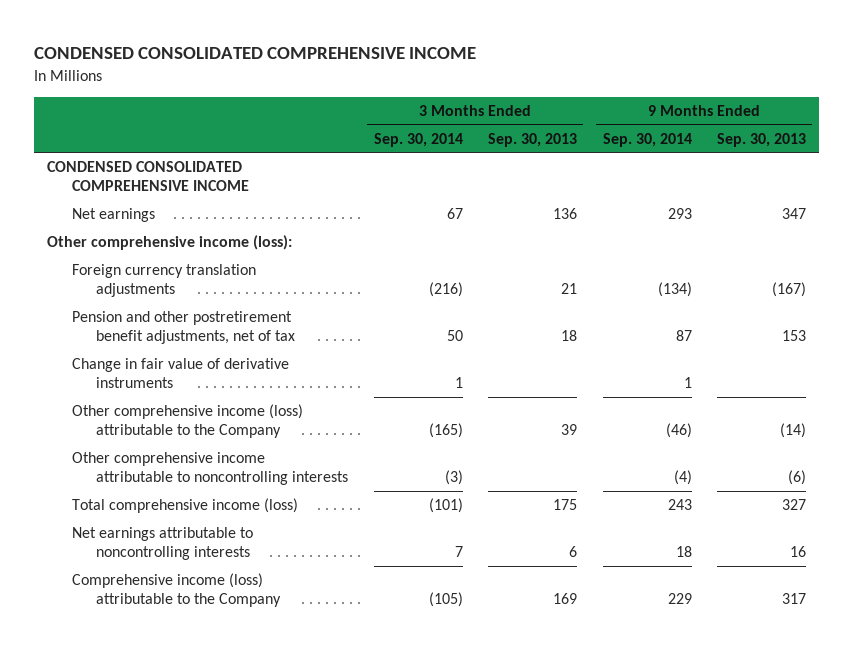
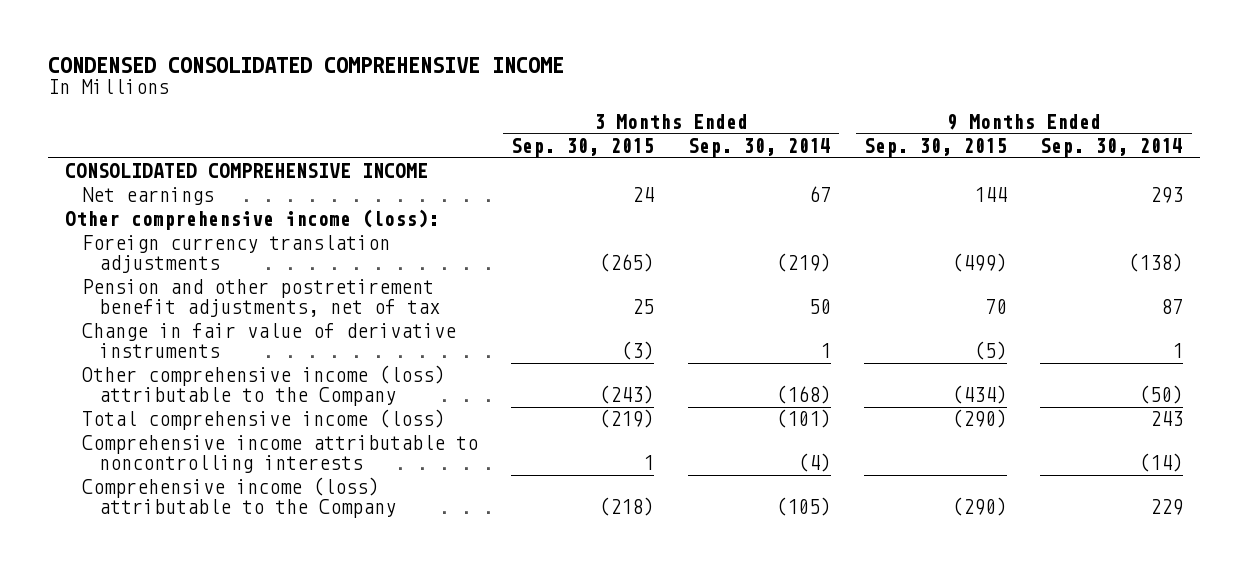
- | 3 Months Ended Sep. 30, 2014 | 3 Months Ended Sep. 30, 2013 | 9 Months Ended Sep. 30, 2014 | 9 Months Ended Sep. 30, 2013
+ | 3 Months Ended Sep. 30, 2015 | 3 Months Ended Sep. 30, 2014 | 9 Months Ended Sep. 30, 2015 | 9 Months Ended Sep. 30, 2014
- CONDENSED CONSOLIDATED COMPREHENSIVE INCOME
+ CONSOLIDATED COMPREHENSIVE INCOME
- Foreign currency translation adjustments | (216) | 21 | (134) | (167)
+ Foreign currency translation adjustments | (265) | (219) | (499) | (138)
- Other comprehensive income (loss) attributable to the Company | (165) | 39 | (46) | (14)
- Other comprehensive income attributable to noncontrolling interests | (3) | | (4) | (6)
+ Other comprehensive income (loss) attributable to the Company | (243) | (168) | (434) | (50)
- Net earnings attributable to noncontrolling interests | 7 | 6 | 18 | 16
+ Comprehensive income attributable to noncontrolling interests | 1 | (4) | | (14)

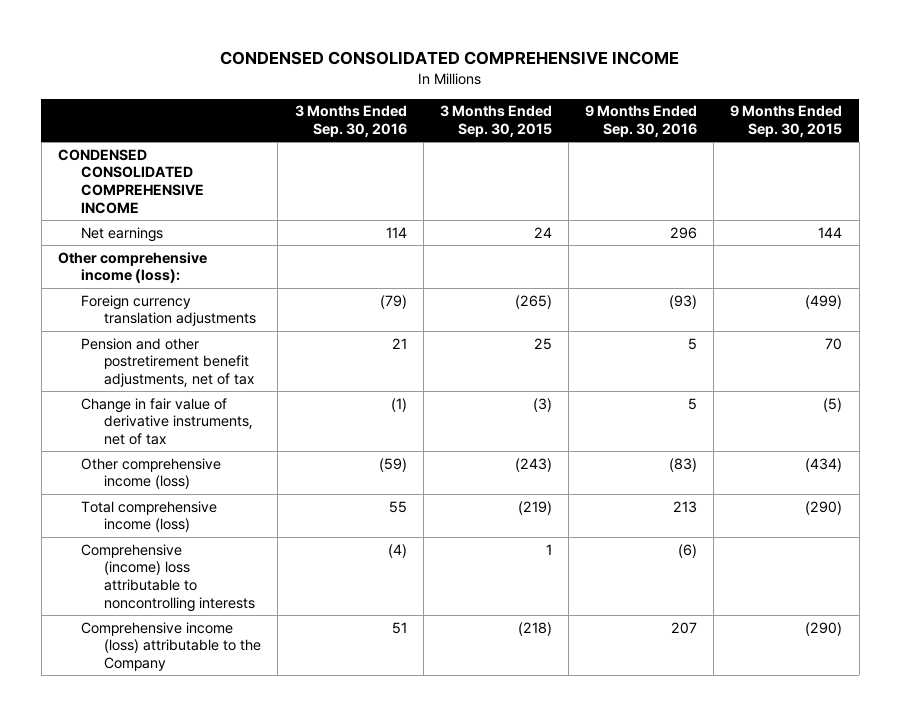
- | 3 Months Ended Sep. 30, 2015 | 3 Months Ended Sep. 30, 2014 | 9 Months Ended Sep. 30, 2015 | 9 Months Ended Sep. 30, 2014
+ | 3 Months Ended Sep. 30, 2016 | 3 Months Ended Sep. 30, 2015 | 9 Months Ended Sep. 30, 2016 | 9 Months Ended Sep. 30, 2015
- CONSOLIDATED COMPREHENSIVE INCOME
+ CONDENSED CONSOLIDATED COMPREHENSIVE INCOME
- Change in fair value of derivative instruments | (3) | 1 | (5) | 1
- Other comprehensive income (loss) attributable to the Company | (243) | (168) | (434) | (50)
+ Change in fair value of derivative instruments, net of tax | (1) | (3) | 5 | (5)
+ Other comprehensive income (loss) | (59) | (243) | (83) | (434)
- Comprehensive income attributable to noncontrolling interests | 1 | (4) | | (14)
+ Comprehensive (income) loss attributable to noncontrolling interests | (4) | 1 | (6) |

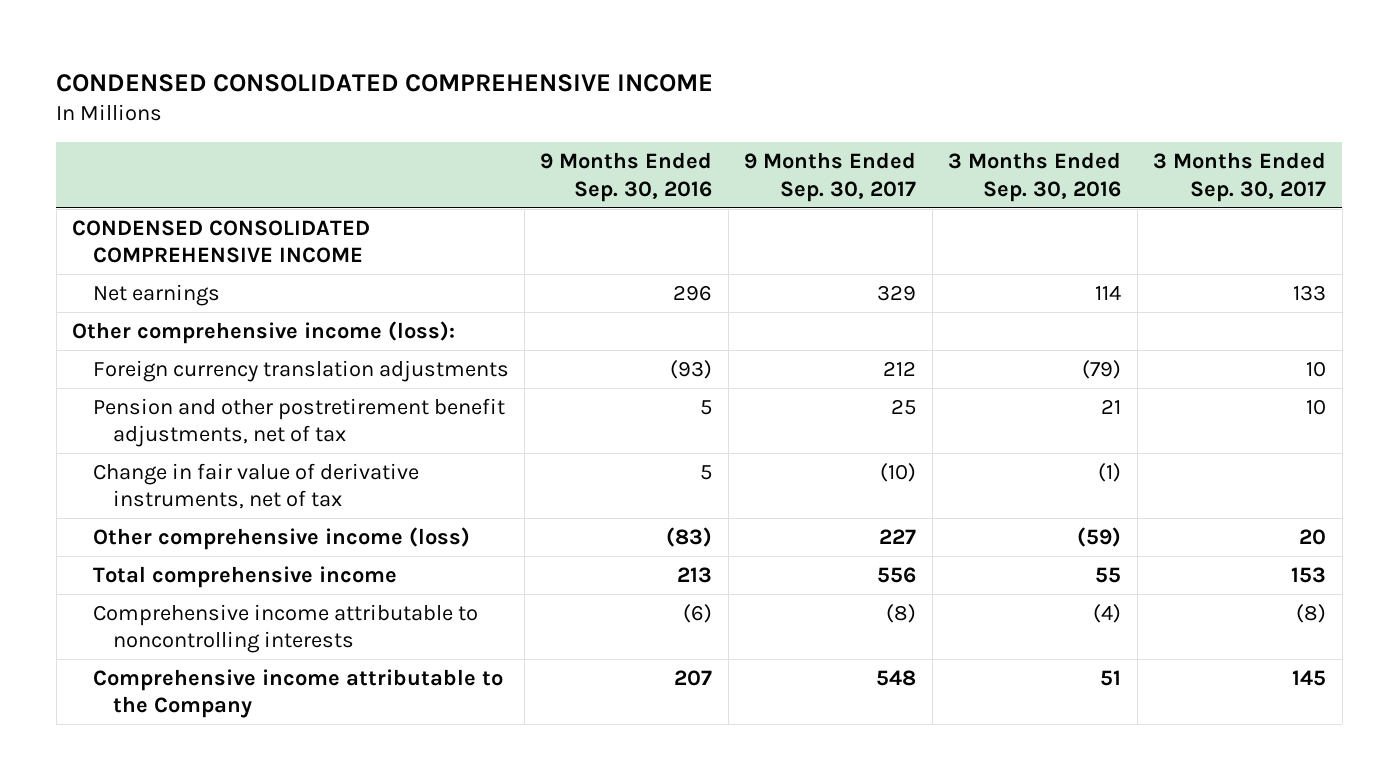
- | 3 Months Ended Sep. 30, 2016 | 3 Months Ended Sep. 30, 2015 | 9 Months Ended Sep. 30, 2016 | 9 Months Ended Sep. 30, 2015
+ | 9 Months Ended Sep. 30, 2016 | 9 Months Ended Sep. 30, 2017 | 3 Months Ended Sep. 30, 2016 | 3 Months Ended Sep. 30, 2017
- Total comprehensive income (loss) | 55 | (219) | 213 | (290)
- Comprehensive (income) loss attributable to noncontrolling interests | (4) | 1 | (6) |
- Comprehensive income (loss) attributable to the Company | 51 | (218) | 207 | (290)
+ Total comprehensive income | 213 | 556 | 55 | 153
+ Comprehensive income attributable to noncontrolling interests | (6) | (8) | (4) | (8)
+ Comprehensive income attributable to the Company | 207 | 548 | 51 | 145

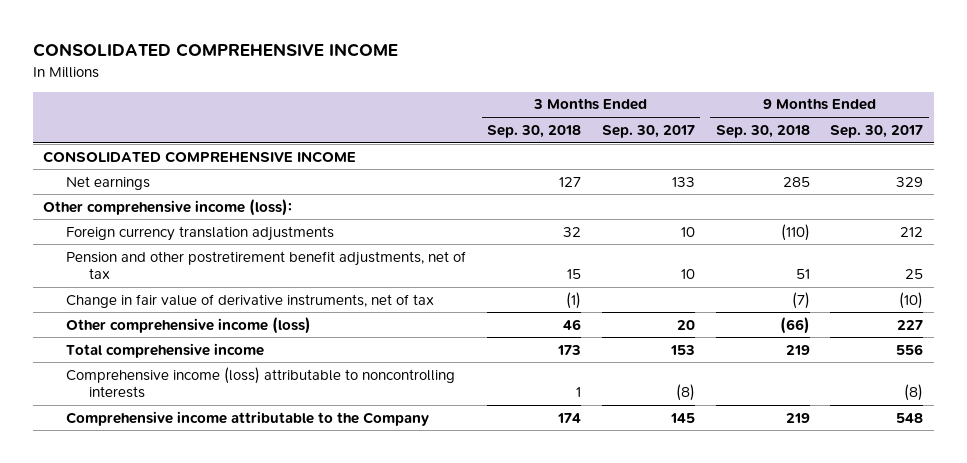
- CONDENSED CONSOLIDATED COMPREHENSIVE INCOME
+ CONSOLIDATED COMPREHENSIVE INCOME
- | 9 Months Ended Sep. 30, 2016 | 9 Months Ended Sep. 30, 2017 | 3 Months Ended Sep. 30, 2016 | 3 Months Ended Sep. 30, 2017
+ | 3 Months Ended Sep. 30, 2018 | 3 Months Ended Sep. 30, 2017 | 9 Months Ended Sep. 30, 2018 | 9 Months Ended Sep. 30, 2017
- CONDENSED CONSOLIDATED COMPREHENSIVE INCOME
+ CONSOLIDATED COMPREHENSIVE INCOME
- Comprehensive income attributable to noncontrolling interests | (6) | (8) | (4) | (8)
+ Comprehensive income (loss) attributable to noncontrolling interests | 1 | (8) | | (8)

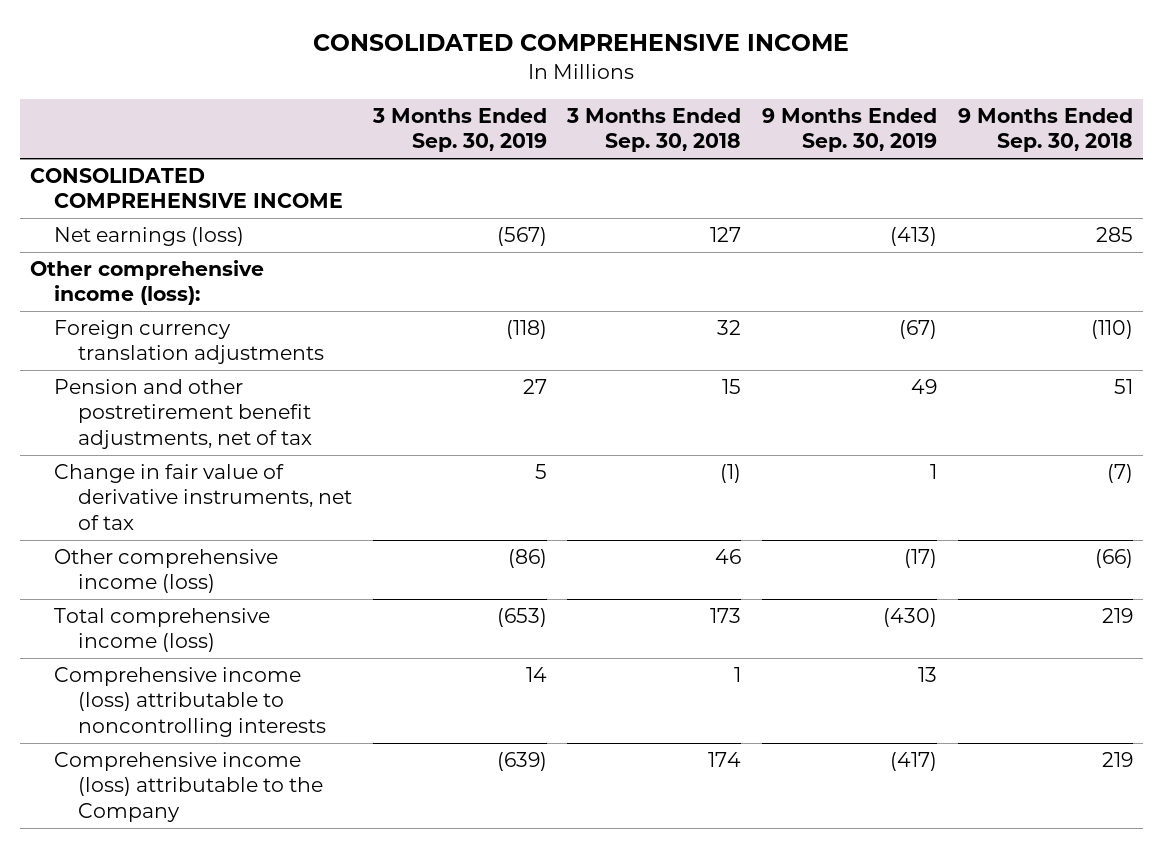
- | 3 Months Ended Sep. 30, 2018 | 3 Months Ended Sep. 30, 2017 | 9 Months Ended Sep. 30, 2018 | 9 Months Ended Sep. 30, 2017
+ | 3 Months Ended Sep. 30, 2019 | 3 Months Ended Sep. 30, 2018 | 9 Months Ended Sep. 30, 2019 | 9 Months Ended Sep. 30, 2018
- Net earnings | 127 | 133 | 285 | 329
+ Net earnings (loss) | (567) | 127 | (413) | 285
- Total comprehensive income | 173 | 153 | 219 | 556
+ Total comprehensive income (loss) | (653) | 173 | (430) | 219
- Comprehensive income attributable to the Company | 174 | 145 | 219 | 548
+ Comprehensive income (loss) attributable to the Company | (639) | 174 | (417) | 219

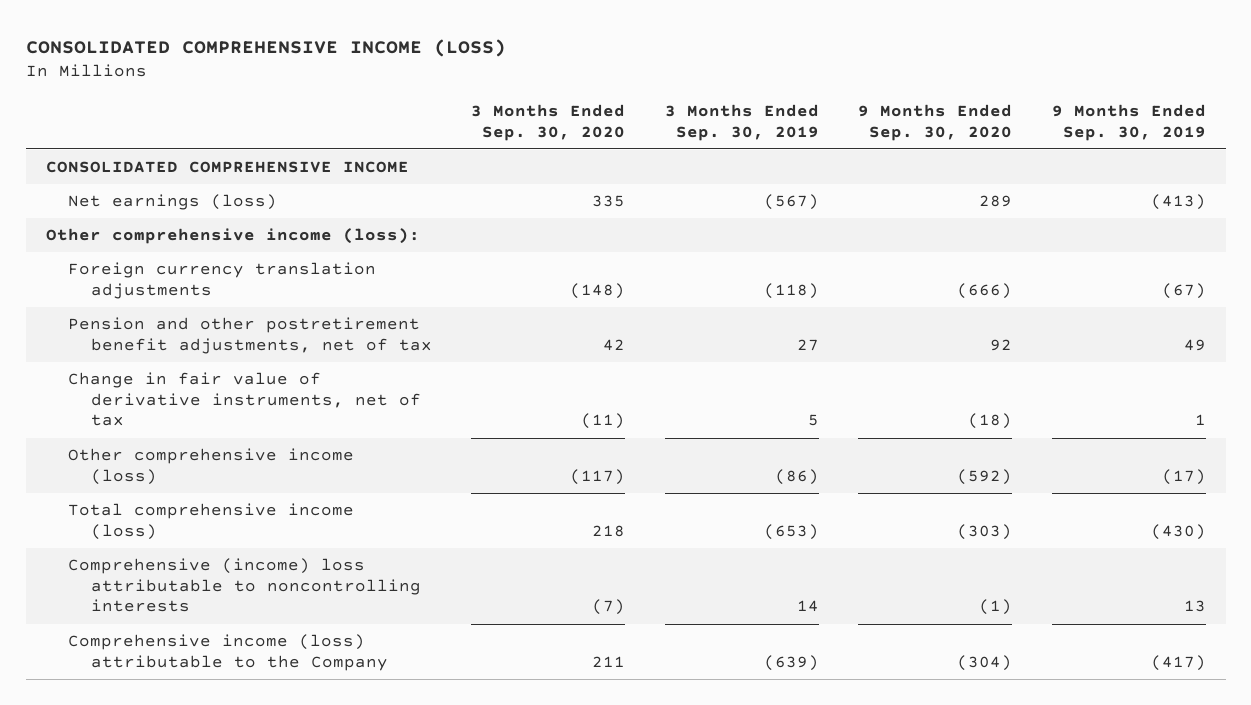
- CONSOLIDATED COMPREHENSIVE INCOME
+ CONSOLIDATED COMPREHENSIVE INCOME (LOSS)
- | 3 Months Ended Sep. 30, 2019 | 3 Months Ended Sep. 30, 2018 | 9 Months Ended Sep. 30, 2019 | 9 Months Ended Sep. 30, 2018
+ | 3 Months Ended Sep. 30, 2020 | 3 Months Ended Sep. 30, 2019 | 9 Months Ended Sep. 30, 2020 | 9 Months Ended Sep. 30, 2019
- Comprehensive income (loss) attributable to noncontrolling interests | 14 | 1 | 13 |
+ Comprehensive (income) loss attributable to noncontrolling interests | (7) | 14 | (1) | 13

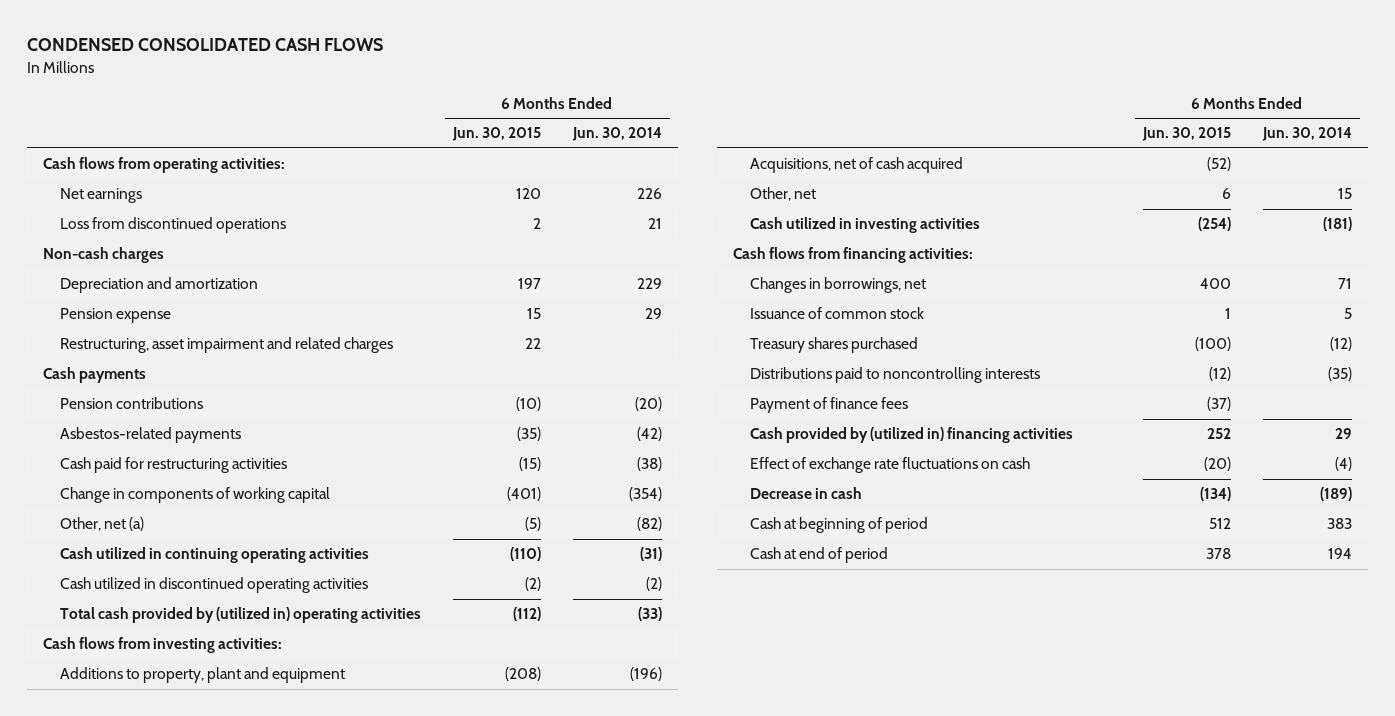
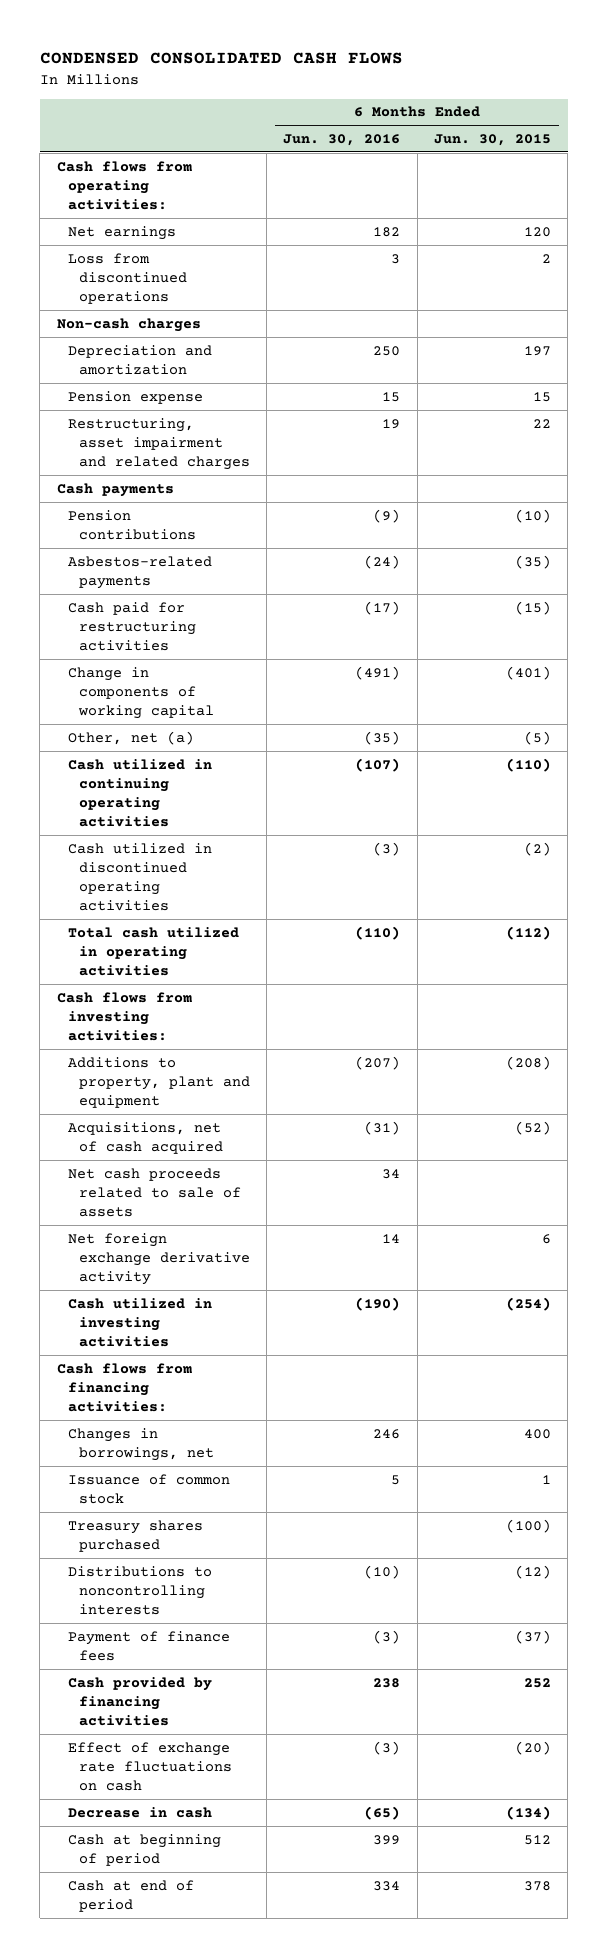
- | 6 Months Ended Jun. 30, 2015 | 6 Months Ended Jun. 30, 2014
+ | 6 Months Ended Jun. 30, 2016 | 6 Months Ended Jun. 30, 2015
- Total cash provided by (utilized in) operating activities | (112) | (33)
+ Total cash utilized in operating activities | (110) | (112)
- Other, net | 6 | 15
+ Net cash proceeds related to sale of assets | 34 |
+ Net foreign exchange derivative activity | 14 | 6
- Distributions paid to noncontrolling interests | (12) | (35)
+ Distributions to noncontrolling interests | (10) | (12)
- Cash provided by (utilized in) financing activities | 252 | 29
+ Cash provided by financing activities | 238 | 252

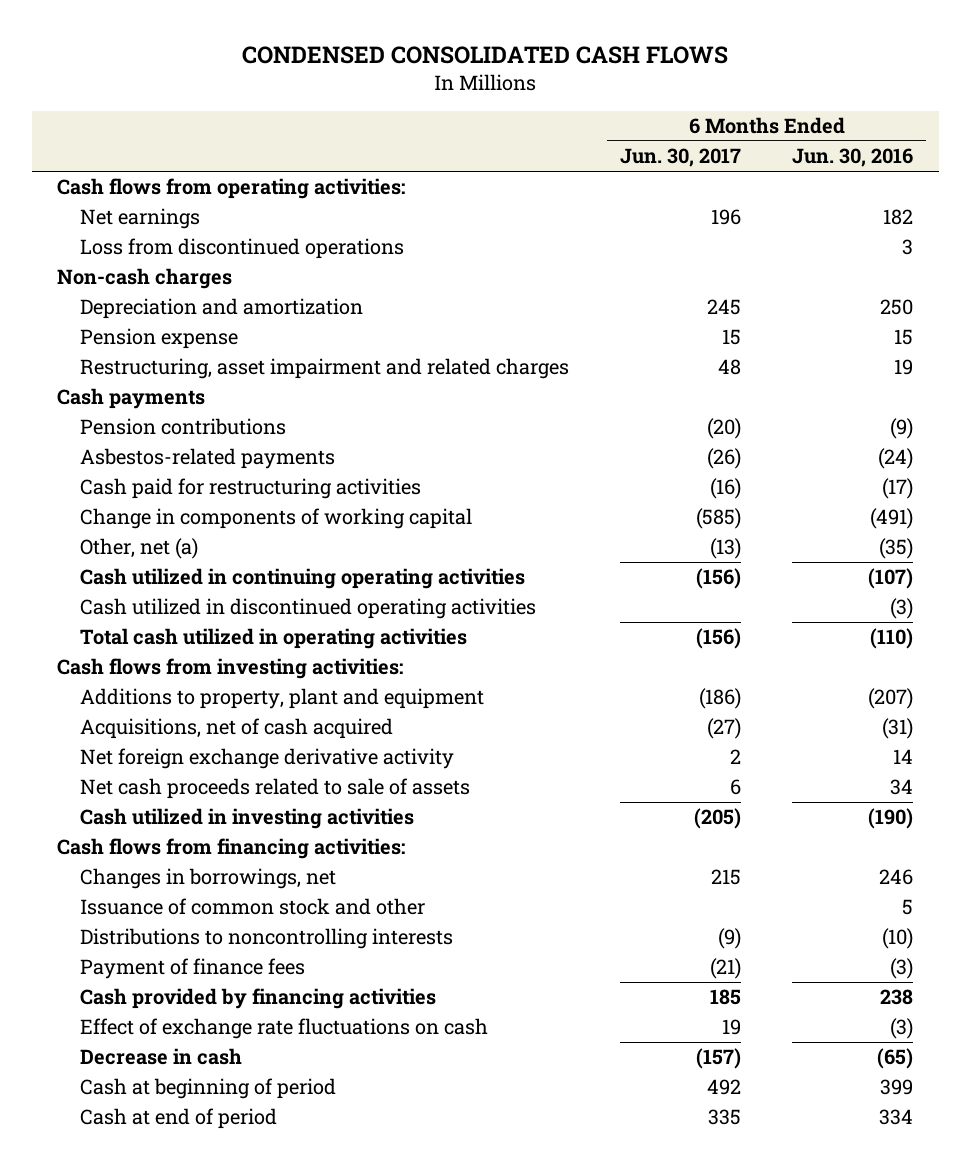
- | 6 Months Ended Jun. 30, 2016 | 6 Months Ended Jun. 30, 2015
+ | 6 Months Ended Jun. 30, 2017 | 6 Months Ended Jun. 30, 2016
moved down: Net cash proceeds related to sale of assets | 6 | 34
- Issuance of common stock | 5 | 1
- Treasury shares purchased | | (100)
+ Issuance of common stock and other | | 5

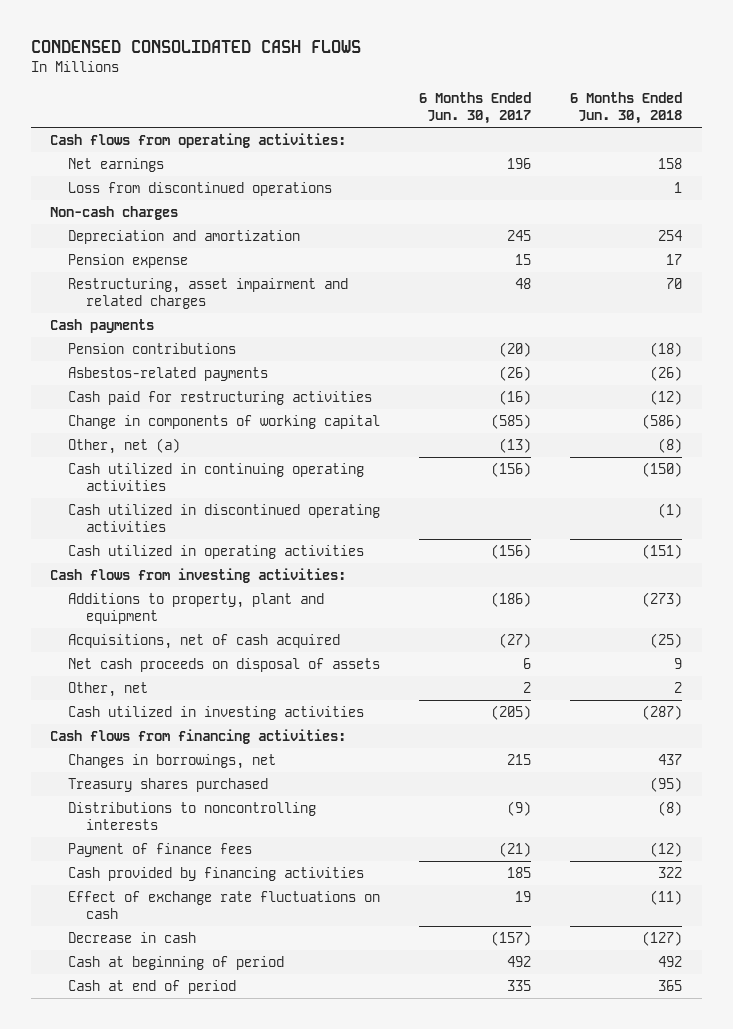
- | 6 Months Ended Jun. 30, 2017 | 6 Months Ended Jun. 30, 2016
+ | 6 Months Ended Jun. 30, 2017 | 6 Months Ended Jun. 30, 2018
- Total cash utilized in operating activities | (156) | (110)
+ Cash utilized in operating activities | (156) | (151)
- Net foreign exchange derivative activity | 2 | 14
- Net cash proceeds related to sale of assets | 6 | 34
+ Net cash proceeds on disposal of assets | 6 | 9
+ Other, net | 2 | 2
- Issuance of common stock and other | | 5
+ Treasury shares purchased | | (95)

